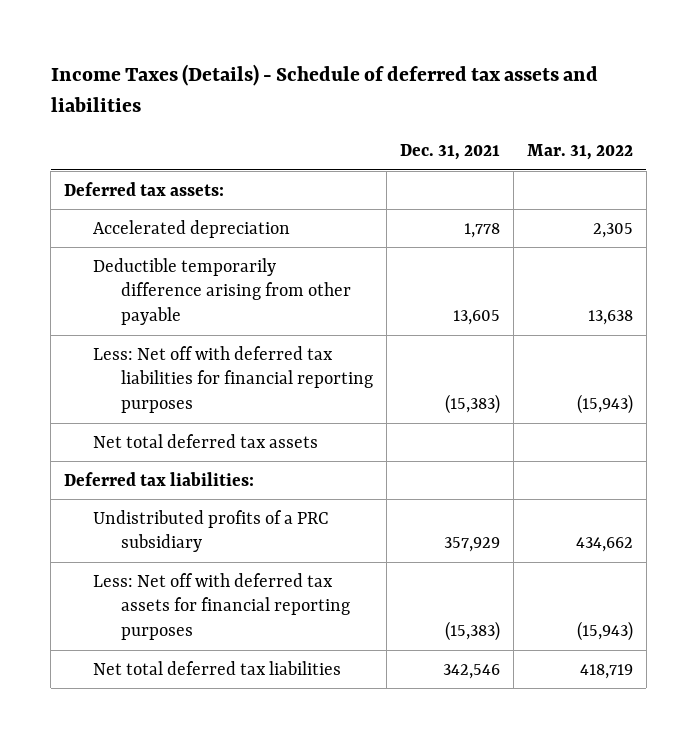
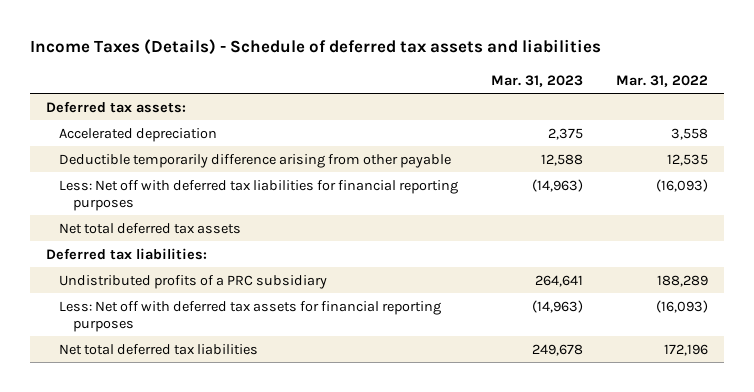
- | Dec. 31, 2021 | Mar. 31, 2022
+ | Mar. 31, 2023 | Mar. 31, 2022
- Accelerated depreciation | 1,778 | 2,305
- Deductible temporarily difference arising from other payable | 13,605 | 13,638
- Less: Net off with deferred tax liabilities for financial reporting purposes | (15,383) | (15,943)
+ Accelerated depreciation | 2,375 | 3,558
+ Deductible temporarily difference arising from other payable | 12,588 | 12,535
+ Less: Net off with deferred tax liabilities for financial reporting purposes | (14,963) | (16,093)
- Undistributed profits of a PRC subsidiary | 357,929 | 434,662
- Less: Net off with deferred tax assets for financial reporting purposes | (15,383) | (15,943)
- Net total deferred tax liabilities | 342,546 | 418,719
+ Undistributed profits of a PRC subsidiary | 264,641 | 188,289
+ Less: Net off with deferred tax assets for financial reporting purposes | (14,963) | (16,093)
+ Net total deferred tax liabilities | 249,678 | 172,196

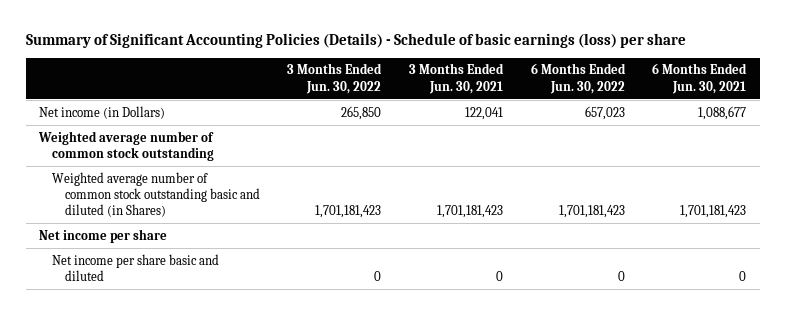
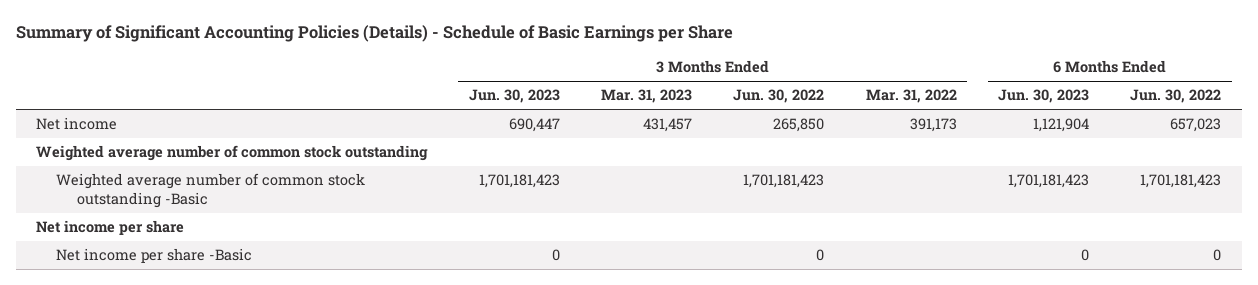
- Summary of Significant Accounting Policies (Details) - Schedule of basic earnings (loss) per share
+ Summary of Significant Accounting Policies (Details) - Schedule of Basic Earnings per Share
- | 3 Months Ended Jun. 30, 2022 | 3 Months Ended Jun. 30, 2021 | 6 Months Ended Jun. 30, 2022 | 6 Months Ended Jun. 30, 2021
+ | 3 Months Ended Jun. 30, 2023 | 3 Months Ended Mar. 31, 2023 | 3 Months Ended Jun. 30, 2022 | 3 Months Ended Mar. 31, 2022 | 6 Months Ended Jun. 30, 2023 | 6 Months Ended Jun. 30, 2022
- Net income (in Dollars) | 265,850 | 122,041 | 657,023 | 1,088,677
+ Net income | 690,447 | 431,457 | 265,850 | 391,173 | 1,121,904 | 657,023
- Weighted average number of common stock outstanding basic and diluted (in Shares) | 1,701,181,423 | 1,701,181,423 | 1,701,181,423 | 1,701,181,423
+ Weighted average number of common stock outstanding -Basic | 1,701,181,423 | | 1,701,181,423 | | 1,701,181,423 | 1,701,181,423
- Net income per share basic and diluted | 0 | 0 | 0 | 0
+ Net income per share -Basic | 0 | | 0 | | 0 | 0

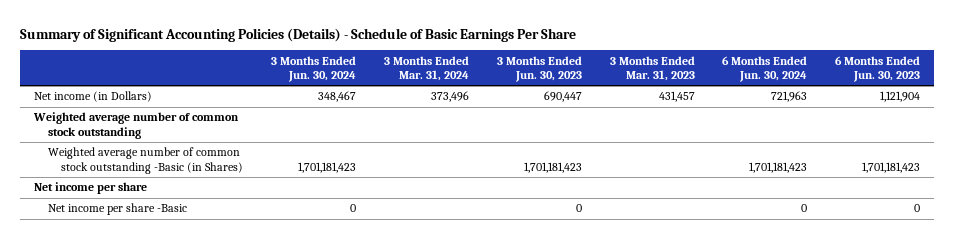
- Summary of Significant Accounting Policies (Details) - Schedule of Basic Earnings per Share
+ Summary of Significant Accounting Policies (Details) - Schedule of Basic Earnings Per Share
- | 3 Months Ended Jun. 30, 2023 | 3 Months Ended Mar. 31, 2023 | 3 Months Ended Jun. 30, 2022 | 3 Months Ended Mar. 31, 2022 | 6 Months Ended Jun. 30, 2023 | 6 Months Ended Jun. 30, 2022
+ | 3 Months Ended Jun. 30, 2024 | 3 Months Ended Mar. 31, 2024 | 3 Months Ended Jun. 30, 2023 | 3 Months Ended Mar. 31, 2023 | 6 Months Ended Jun. 30, 2024 | 6 Months Ended Jun. 30, 2023
- Net income | 690,447 | 431,457 | 265,850 | 391,173 | 1,121,904 | 657,023
+ Net income (in Dollars) | 348,467 | 373,496 | 690,447 | 431,457 | 721,963 | 1,121,904
- Weighted average number of common stock outstanding -Basic | 1,701,181,423 | | 1,701,181,423 | | 1,701,181,423 | 1,701,181,423
+ Weighted average number of common stock outstanding -Basic (in Shares) | 1,701,181,423 | | 1,701,181,423 | | 1,701,181,423 | 1,701,181,423

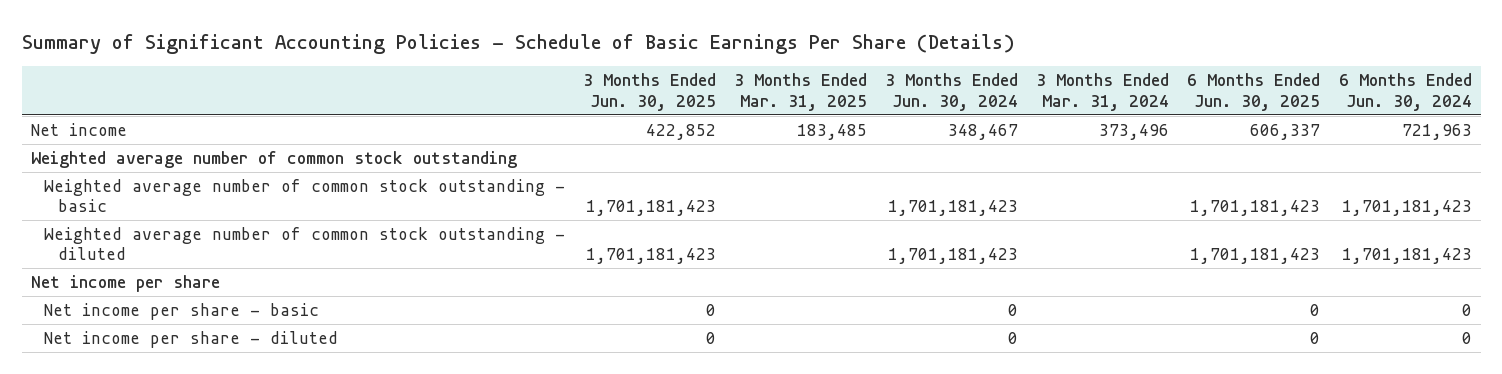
- Summary of Significant Accounting Policies (Details) - Schedule of Basic Earnings Per Share
+ Summary of Significant Accounting Policies - Schedule of Basic Earnings Per Share (Details)
- | 3 Months Ended Jun. 30, 2024 | 3 Months Ended Mar. 31, 2024 | 3 Months Ended Jun. 30, 2023 | 3 Months Ended Mar. 31, 2023 | 6 Months Ended Jun. 30, 2024 | 6 Months Ended Jun. 30, 2023
+ | 3 Months Ended Jun. 30, 2025 | 3 Months Ended Mar. 31, 2025 | 3 Months Ended Jun. 30, 2024 | 3 Months Ended Mar. 31, 2024 | 6 Months Ended Jun. 30, 2025 | 6 Months Ended Jun. 30, 2024
- Net income (in Dollars) | 348,467 | 373,496 | 690,447 | 431,457 | 721,963 | 1,121,904
+ Net income | 422,852 | 183,485 | 348,467 | 373,496 | 606,337 | 721,963
- Weighted average number of common stock outstanding -Basic (in Shares) | 1,701,181,423 | | 1,701,181,423 | | 1,701,181,423 | 1,701,181,423
+ Weighted average number of common stock outstanding - basic | 1,701,181,423 | | 1,701,181,423 | | 1,701,181,423 | 1,701,181,423
+ Weighted average number of common stock outstanding - diluted | 1,701,181,423 | | 1,701,181,423 | | 1,701,181,423 | 1,701,181,423
- Net income per share -Basic | 0 | | 0 | | 0 | 0
+ Net income per share - basic | 0 | | 0 | | 0 | 0
+ Net income per share - diluted | 0 | | 0 | | 0 | 0

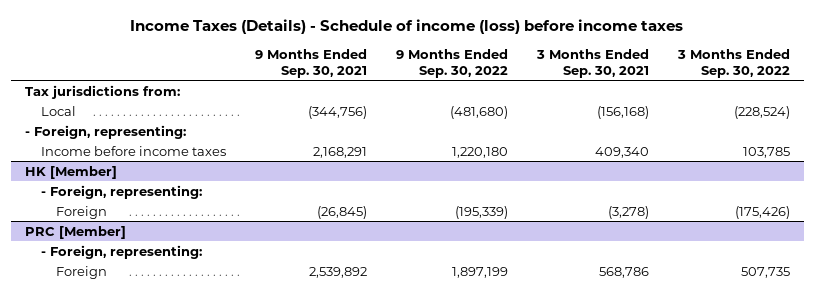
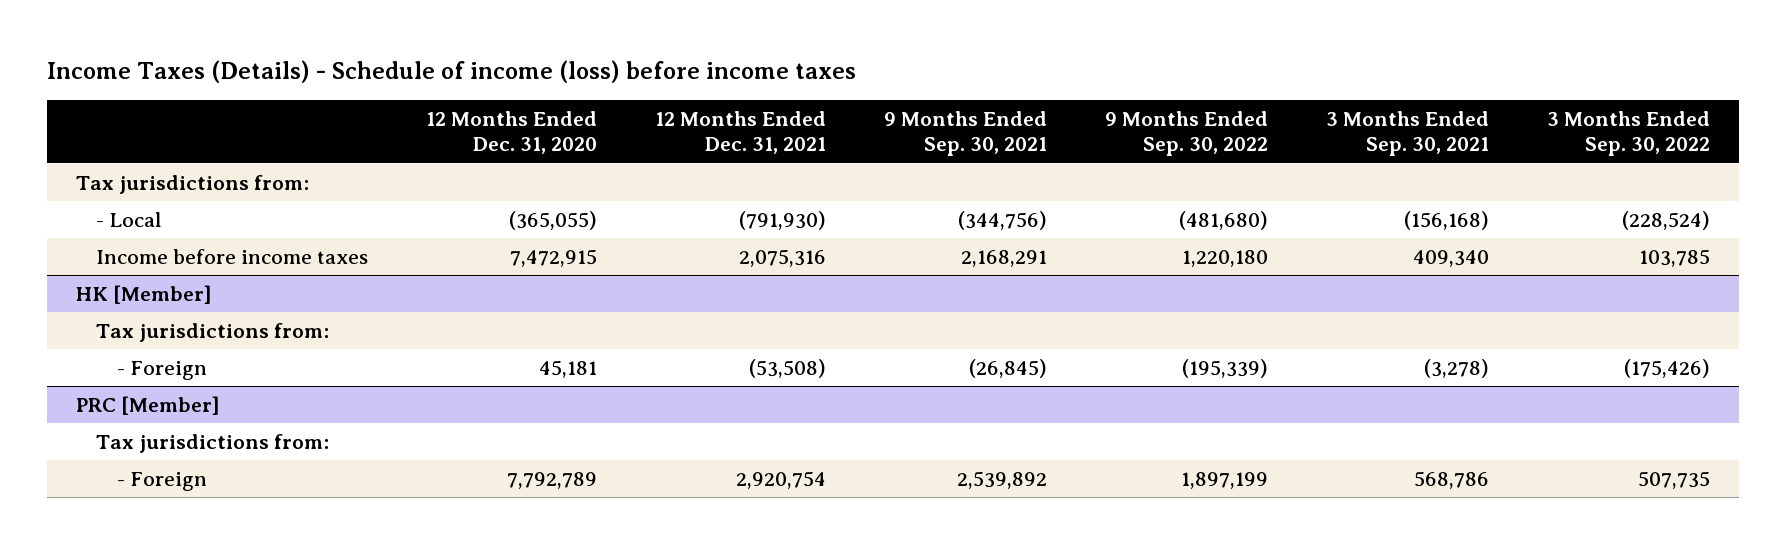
- | 9 Months Ended Sep. 30, 2021 | 9 Months Ended Sep. 30, 2022 | 3 Months Ended Sep. 30, 2021 | 3 Months Ended Sep. 30, 2022
+ | 12 Months Ended Dec. 31, 2020 | 12 Months Ended Dec. 31, 2021 | 9 Months Ended Sep. 30, 2021 | 9 Months Ended Sep. 30, 2022 | 3 Months Ended Sep. 30, 2021 | 3 Months Ended Sep. 30, 2022
- Local | (344,756) | (481,680) | (156,168) | (228,524)
- - Foreign, representing:
+ - Local | (365,055) | (791,930) | (344,756) | (481,680) | (156,168) | (228,524)
@ HK [Member]
- - Foreign, representing:
- Foreign | (26,845) | (195,339) | (3,278) | (175,426)
+ Tax jurisdictions from:
+ - Foreign | 45,181 | (53,508) | (26,845) | (195,339) | (3,278) | (175,426)
@ PRC [Member]
- - Foreign, representing:
- Foreign | 2,539,892 | 1,897,199 | 568,786 | 507,735
+ Tax jurisdictions from:
+ - Foreign | 7,792,789 | 2,920,754 | 2,539,892 | 1,897,199 | 568,786 | 507,735

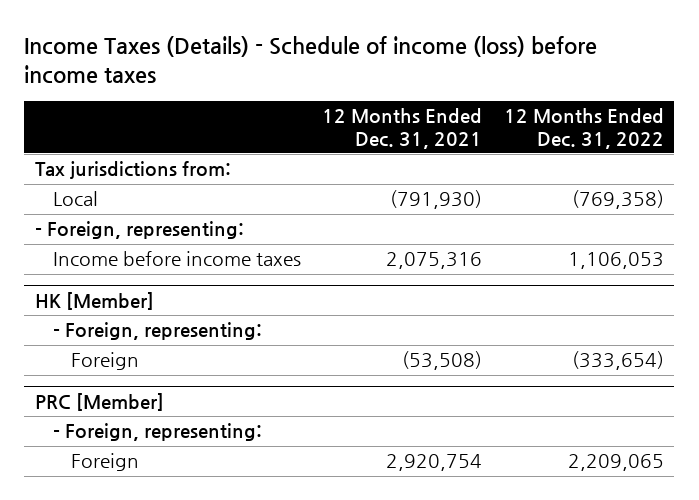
- | 12 Months Ended Dec. 31, 2020 | 12 Months Ended Dec. 31, 2021 | 9 Months Ended Sep. 30, 2021 | 9 Months Ended Sep. 30, 2022 | 3 Months Ended Sep. 30, 2021 | 3 Months Ended Sep. 30, 2022
+ | 12 Months Ended Dec. 31, 2021 | 12 Months Ended Dec. 31, 2022
- - Local | (365,055) | (791,930) | (344,756) | (481,680) | (156,168) | (228,524)
+ Local | (791,930) | (769,358)
+ - Foreign, representing:
@ HK [Member]
- Tax jurisdictions from:
- - Foreign | 45,181 | (53,508) | (26,845) | (195,339) | (3,278) | (175,426)
+ - Foreign, representing:
+ Foreign | (53,508) | (333,654)
@ PRC [Member]
- Tax jurisdictions from:
- - Foreign | 7,792,789 | 2,920,754 | 2,539,892 | 1,897,199 | 568,786 | 507,735
+ - Foreign, representing:
+ Foreign | 2,920,754 | 2,209,065

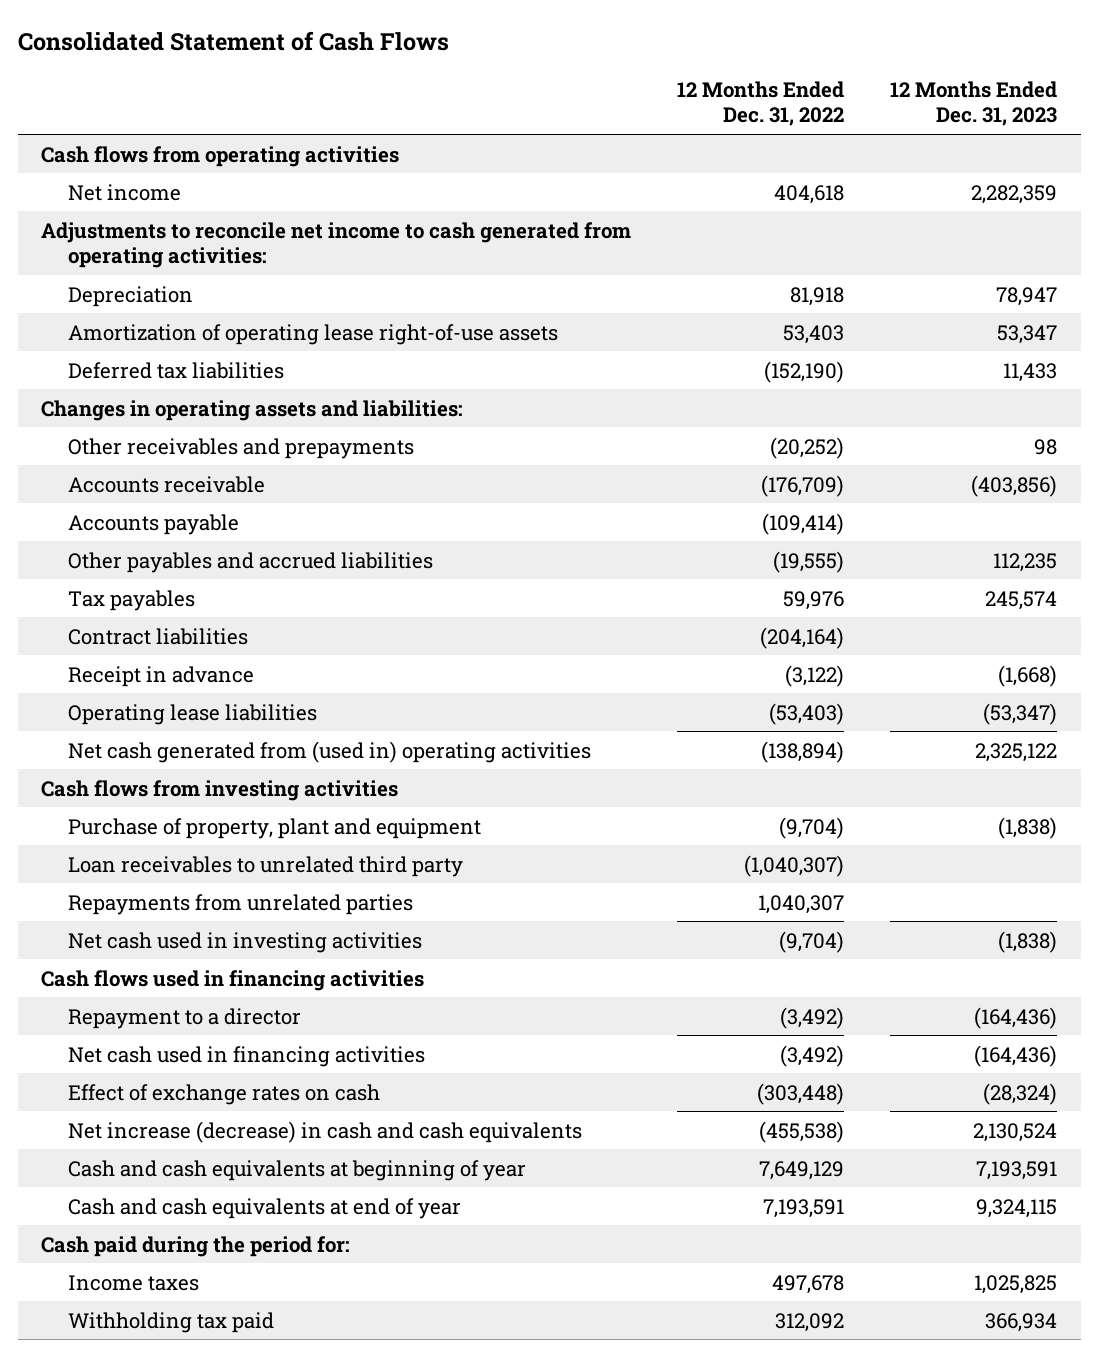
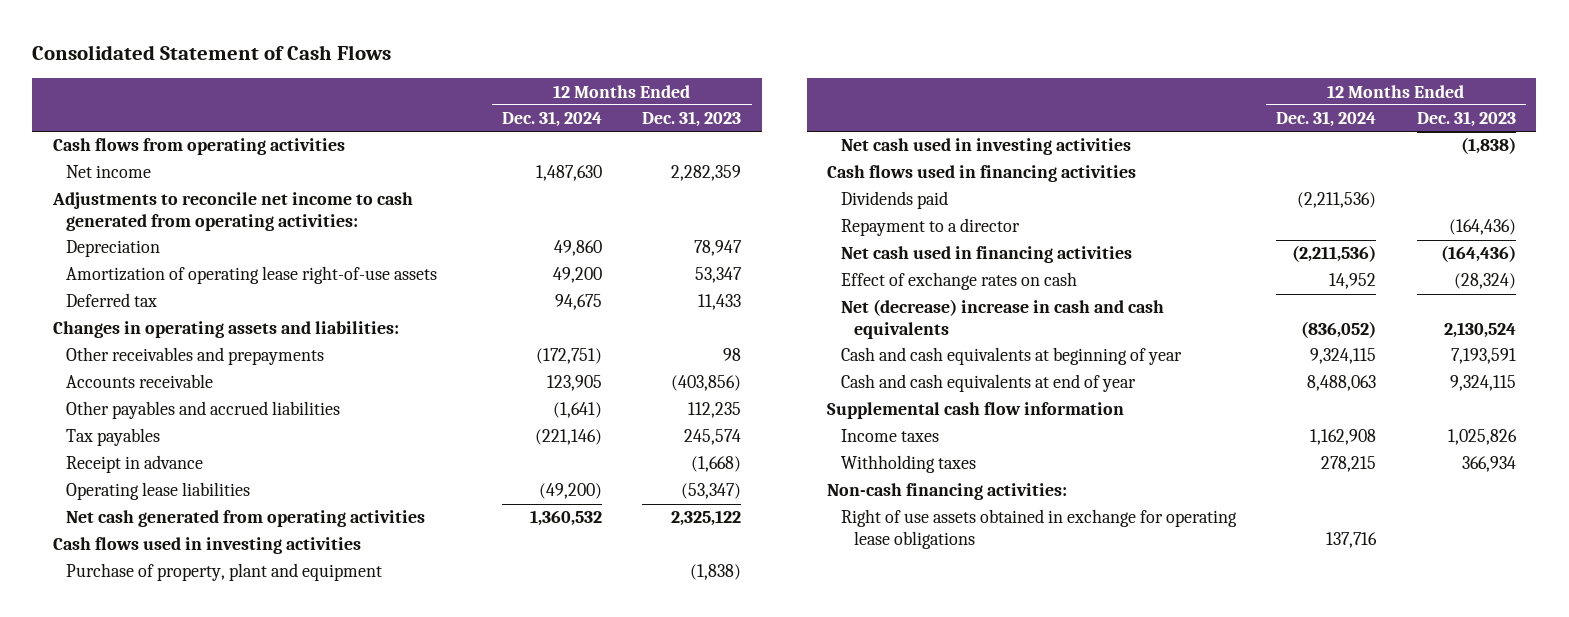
- | 12 Months Ended Dec. 31, 2022 | 12 Months Ended Dec. 31, 2023
+ | 12 Months Ended Dec. 31, 2024 | 12 Months Ended Dec. 31, 2023
- Deferred tax liabilities | (152,190) | 11,433
+ Deferred tax | 94,675 | 11,433
- Accounts payable | (109,414) |
- Contract liabilities | (204,164) |
- Net cash generated from (used in) operating activities | (138,894) | 2,325,122
- Cash flows from investing activities
+ Net cash generated from operating activities | 1,360,532 | 2,325,122
+ Cash flows used in investing activities
- Loan receivables to unrelated third party | (1,040,307) |
- Repayments from unrelated parties | 1,040,307 |
+ Dividends paid | (2,211,536) |
- Net increase (decrease) in cash and cash equivalents | (455,538) | 2,130,524
+ Net (decrease) increase in cash and cash equivalents | (836,052) | 2,130,524
- Cash paid during the period for:
- Income taxes | 497,678 | 1,025,825
- Withholding tax paid | 312,092 | 366,934
+ Supplemental cash flow information
+ Income taxes | 1,162,908 | 1,025,826
+ Withholding taxes | 278,215 | 366,934
+ Non-cash financing activities:
+ Right of use assets obtained in exchange for operating lease obligations | 137,716 |

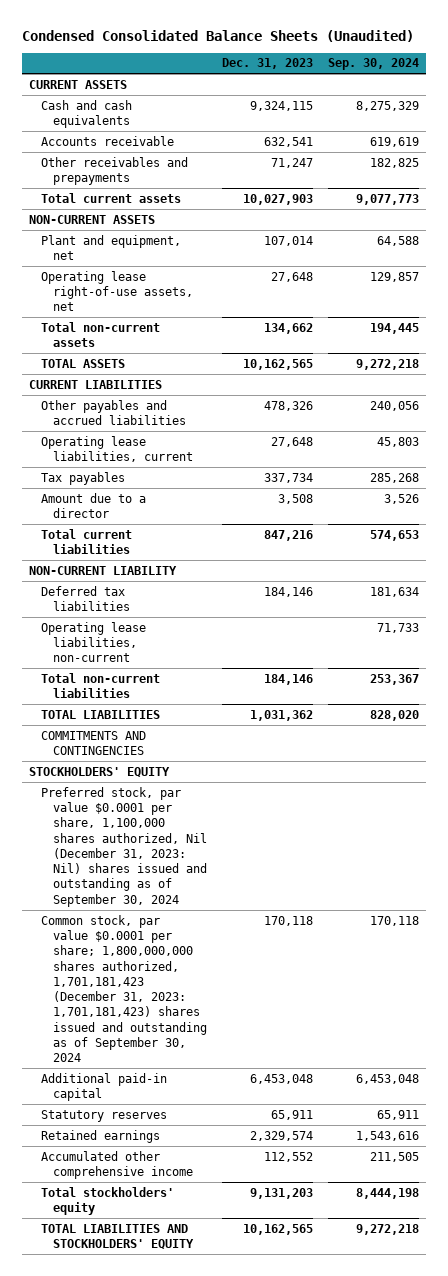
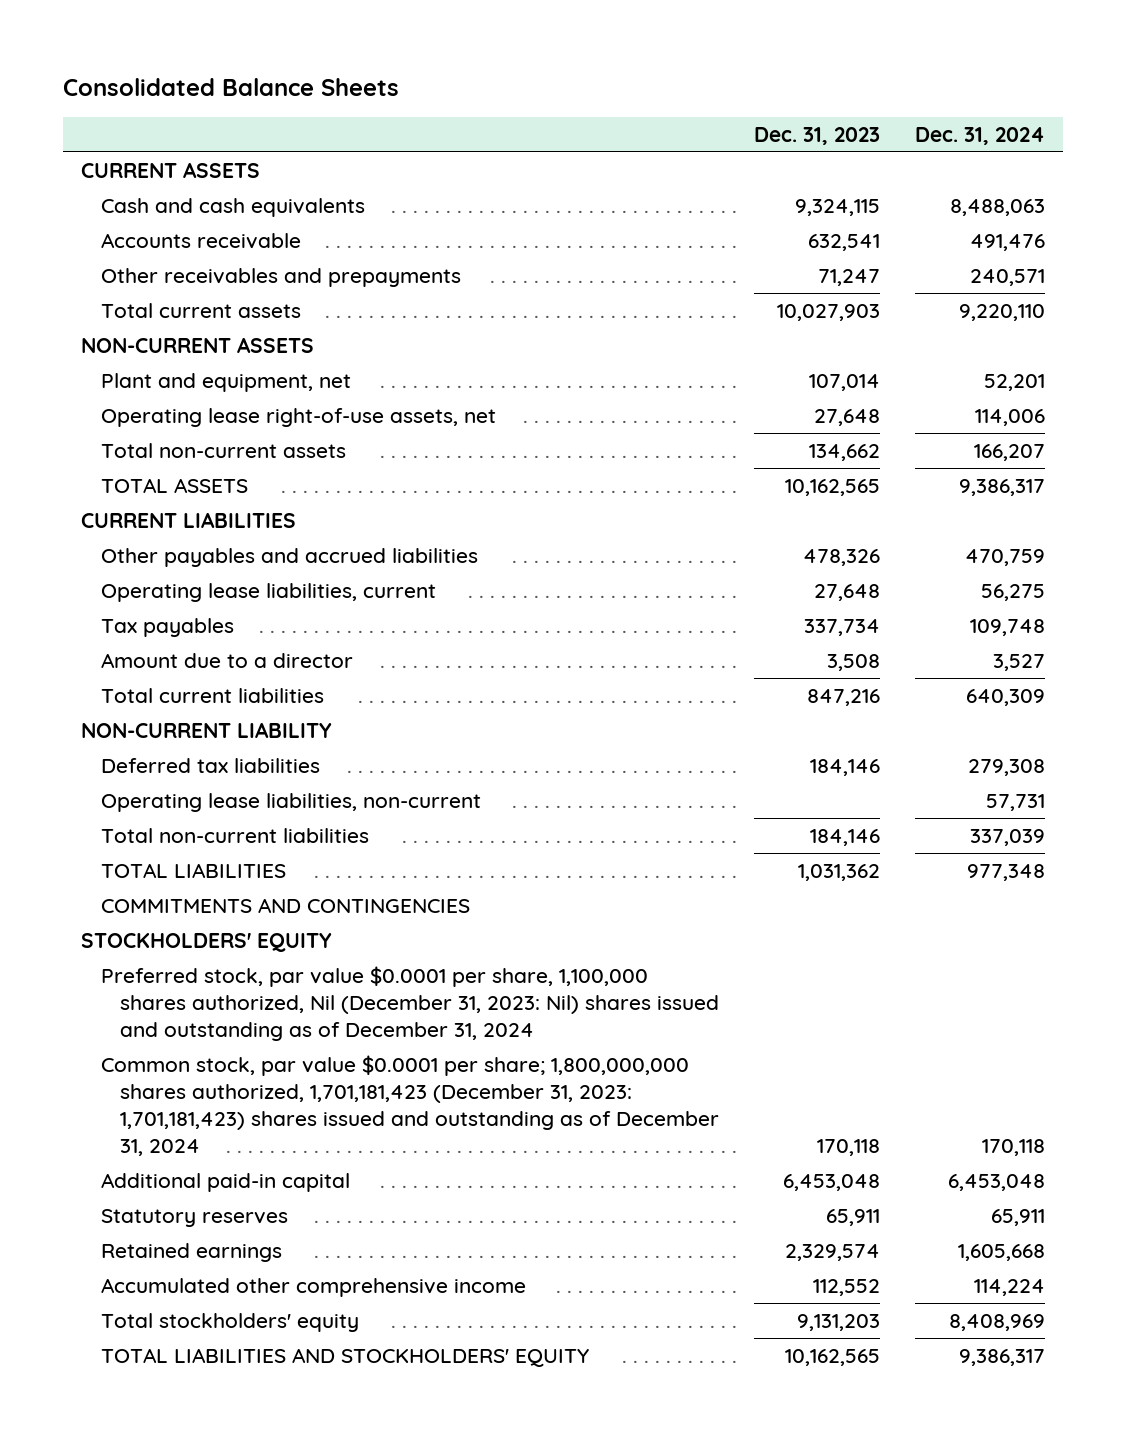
- Condensed Consolidated Balance Sheets (Unaudited)
+ Consolidated Balance Sheets
- | Dec. 31, 2023 | Sep. 30, 2024
+ | Dec. 31, 2023 | Dec. 31, 2024
- Preferred stock, par value $0.0001 per share, 1,100,000 shares authorized, Nil (December 31, 2023: Nil) shares issued and outstanding as of September 30, 2024
- Common stock, par value $0.0001 per share; 1,800,000,000 shares authorized, 1,701,181,423 (December 31, 2023: 1,701,181,423) shares issued and outstanding as of September 30, 2024 | 170,118 | 170,118
+ Preferred stock, par value $0.0001 per share, 1,100,000 shares authorized, Nil (December 31, 2023: Nil) shares issued and outstanding as of December 31, 2024
+ Common stock, par value $0.0001 per share; 1,800,000,000 shares authorized, 1,701,181,423 (December 31, 2023: 1,701,181,423) shares issued and outstanding as of December 31, 2024 | 170,118 | 170,118

